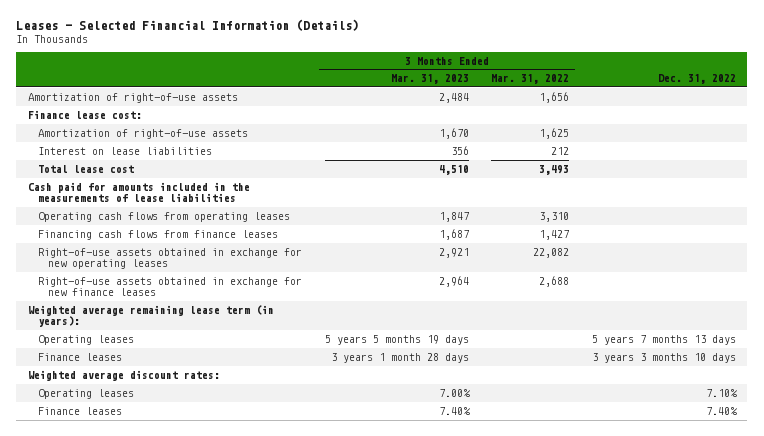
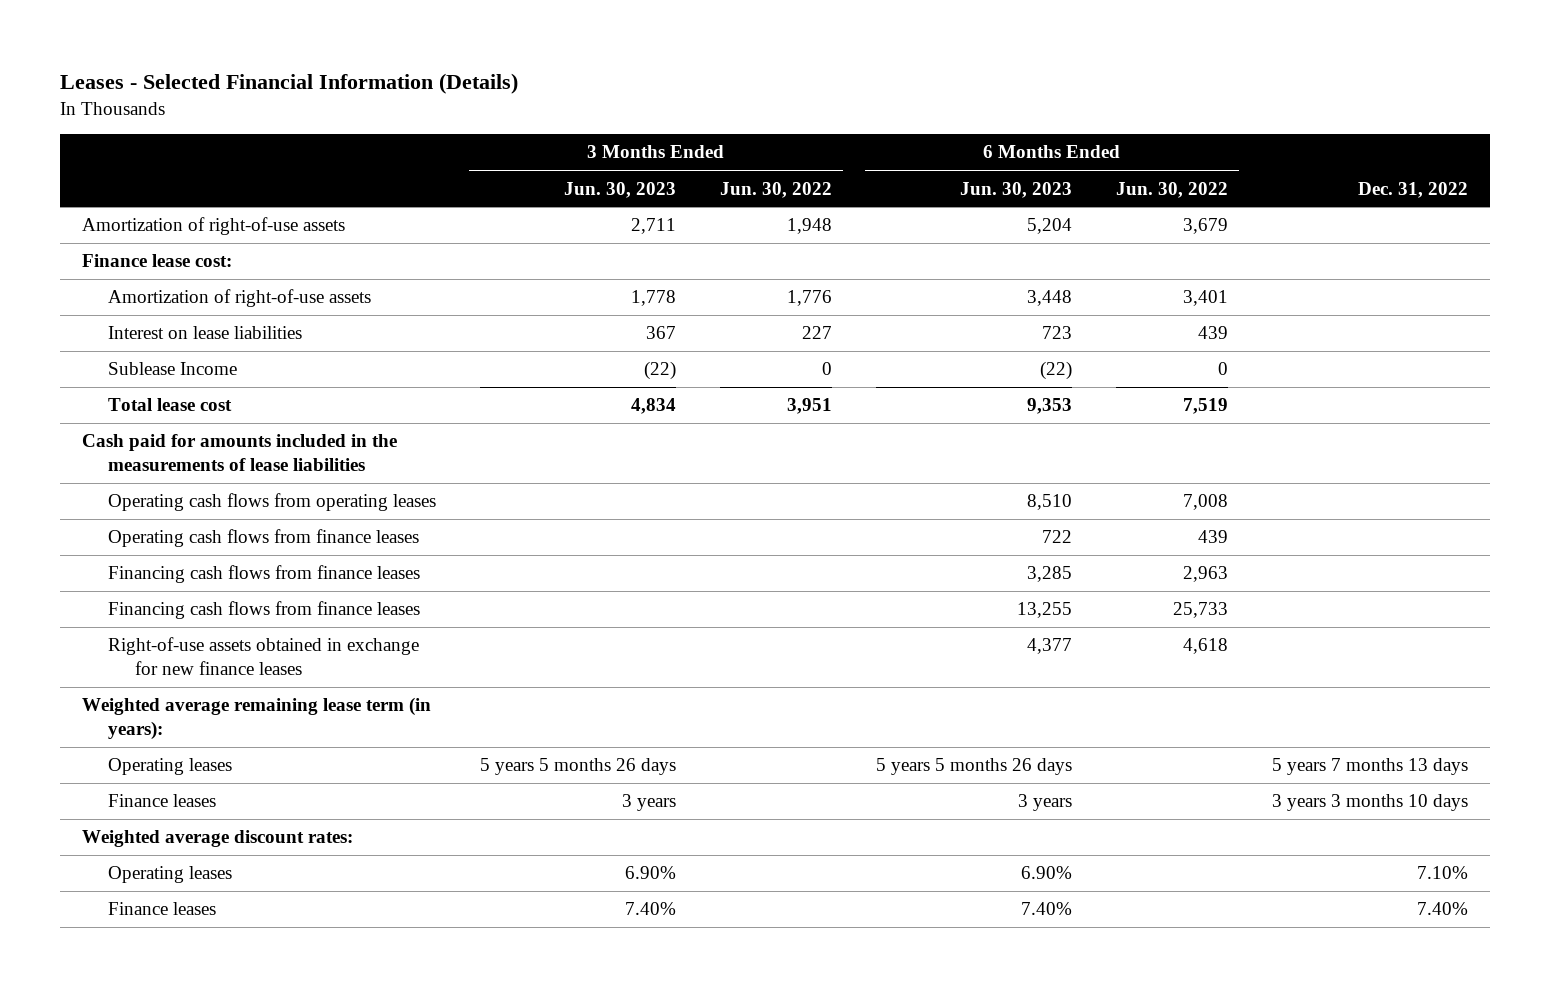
- | 3 Months Ended Mar. 31, 2023 | 3 Months Ended Mar. 31, 2022 | Dec. 31, 2022
+ | 3 Months Ended Jun. 30, 2023 | 3 Months Ended Jun. 30, 2022 | 6 Months Ended Jun. 30, 2023 | 6 Months Ended Jun. 30, 2022 | Dec. 31, 2022
+ Sublease Income | (22) | 0 | (22) | 0 |
+ Operating cash flows from finance leases | | | 722 | 439 |
- Right-of-use assets obtained in exchange for new operating leases | 2,921 | 22,082 |
+ Financing cash flows from finance leases | | | 13,255 | 25,733 |

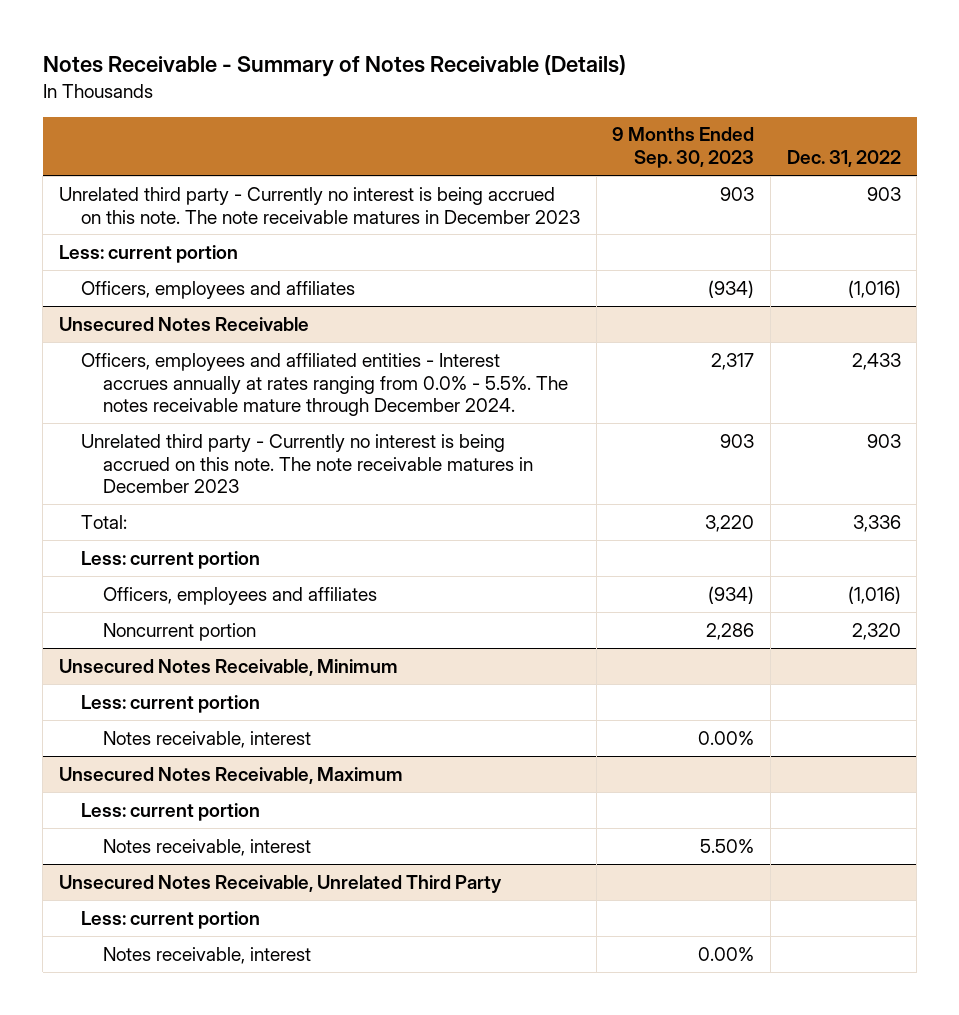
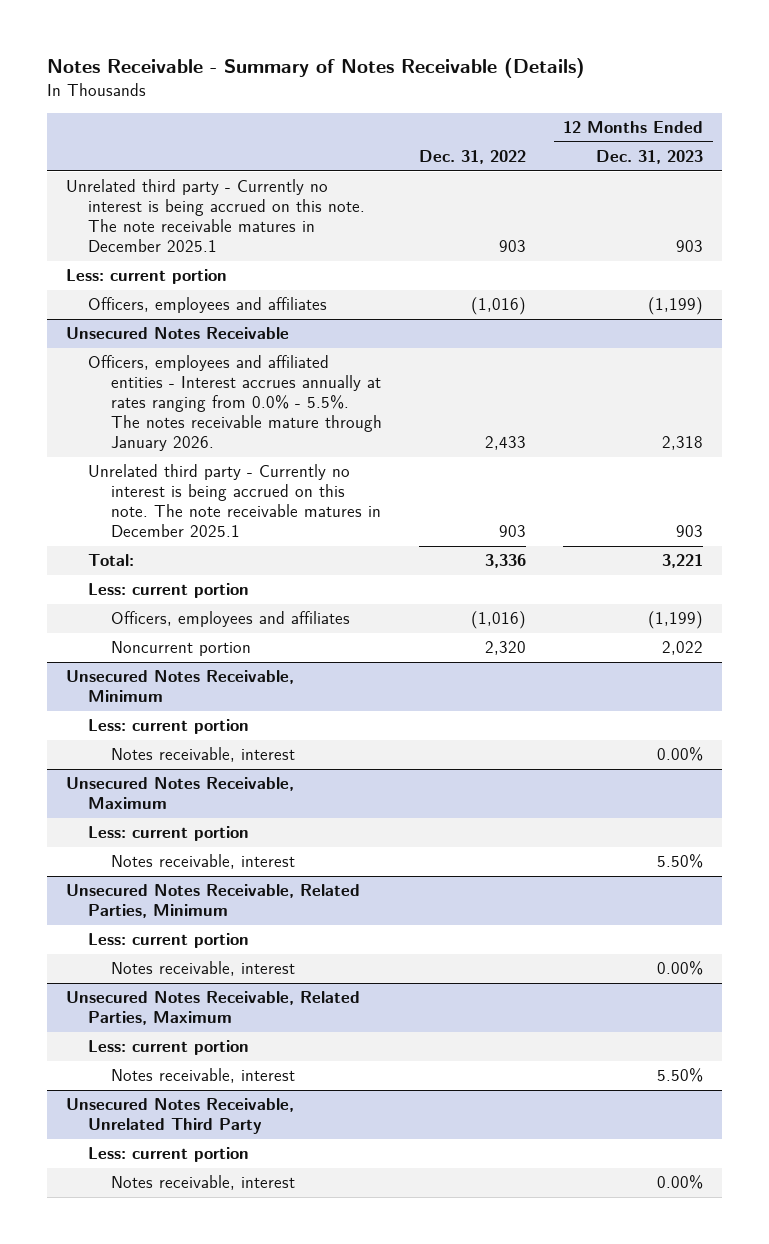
- | 9 Months Ended Sep. 30, 2023 | Dec. 31, 2022
+ | Dec. 31, 2022 | 12 Months Ended Dec. 31, 2023
- Unrelated third party - Currently no interest is being accrued on this note. The note receivable matures in December 2023 | 903 | 903
+ Unrelated third party - Currently no interest is being accrued on this note. The note receivable matures in December 2025.1 | 903 | 903
@ Unsecured Notes Receivable
- Officers, employees and affiliated entities - Interest accrues annually at rates ranging from 0.0% - 5.5%. The notes receivable mature through December 2024. | 2,317 | 2,433
- Unrelated third party - Currently no interest is being accrued on this note. The note receivable matures in December 2023 | 903 | 903
+ Officers, employees and affiliated entities - Interest accrues annually at rates ranging from 0.0% - 5.5%. The notes receivable mature through January 2026. | 2,433 | 2,318
+ Unrelated third party - Currently no interest is being accrued on this note. The note receivable matures in December 2025.1 | 903 | 903
+ Unsecured Notes Receivable, Related Parties, Minimum
+ Less: current portion
+ Notes receivable, interest | | 0.00%
+ Unsecured Notes Receivable, Related Parties, Maximum
+ Less: current portion
+ Notes receivable, interest | | 5.50%

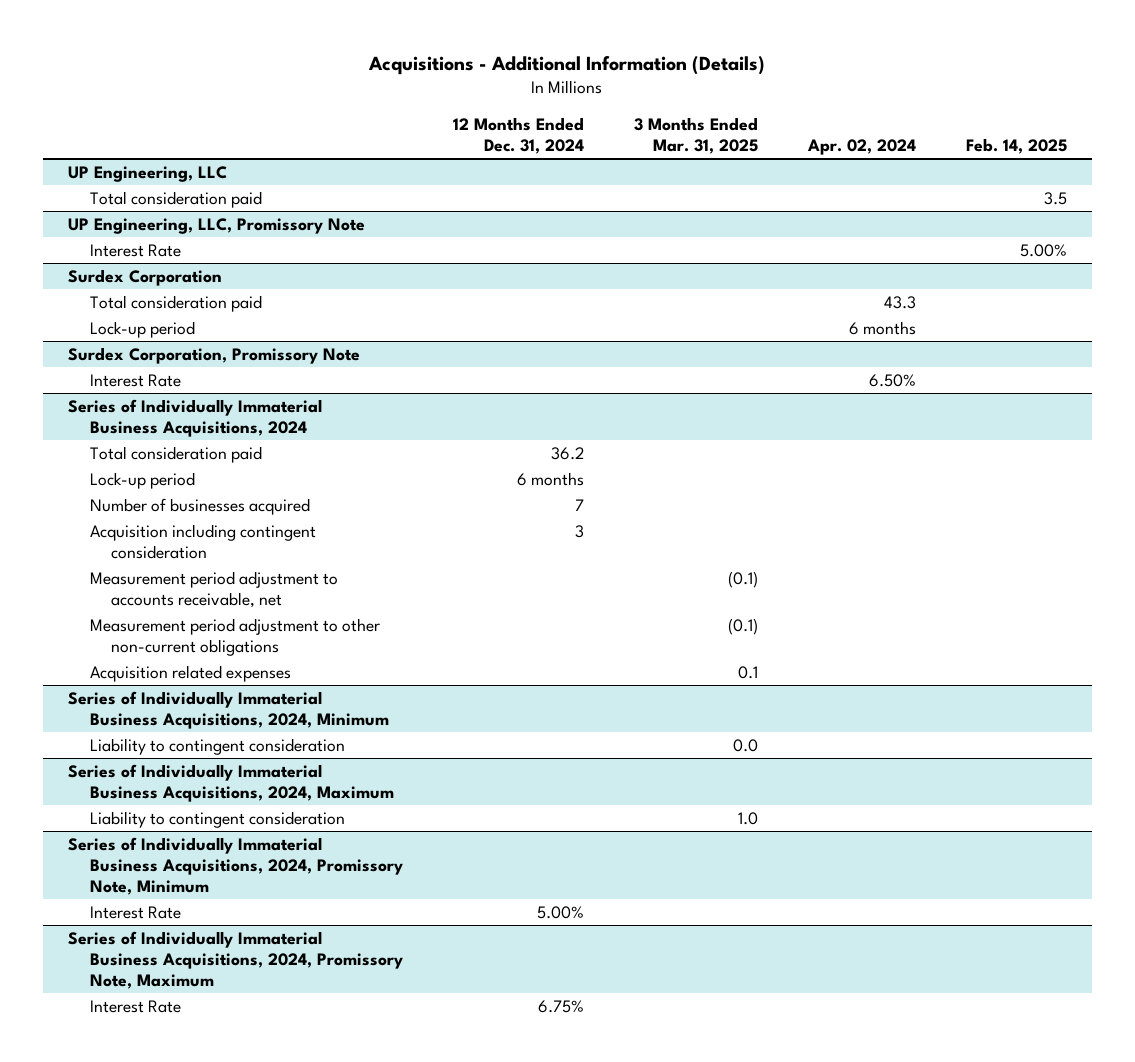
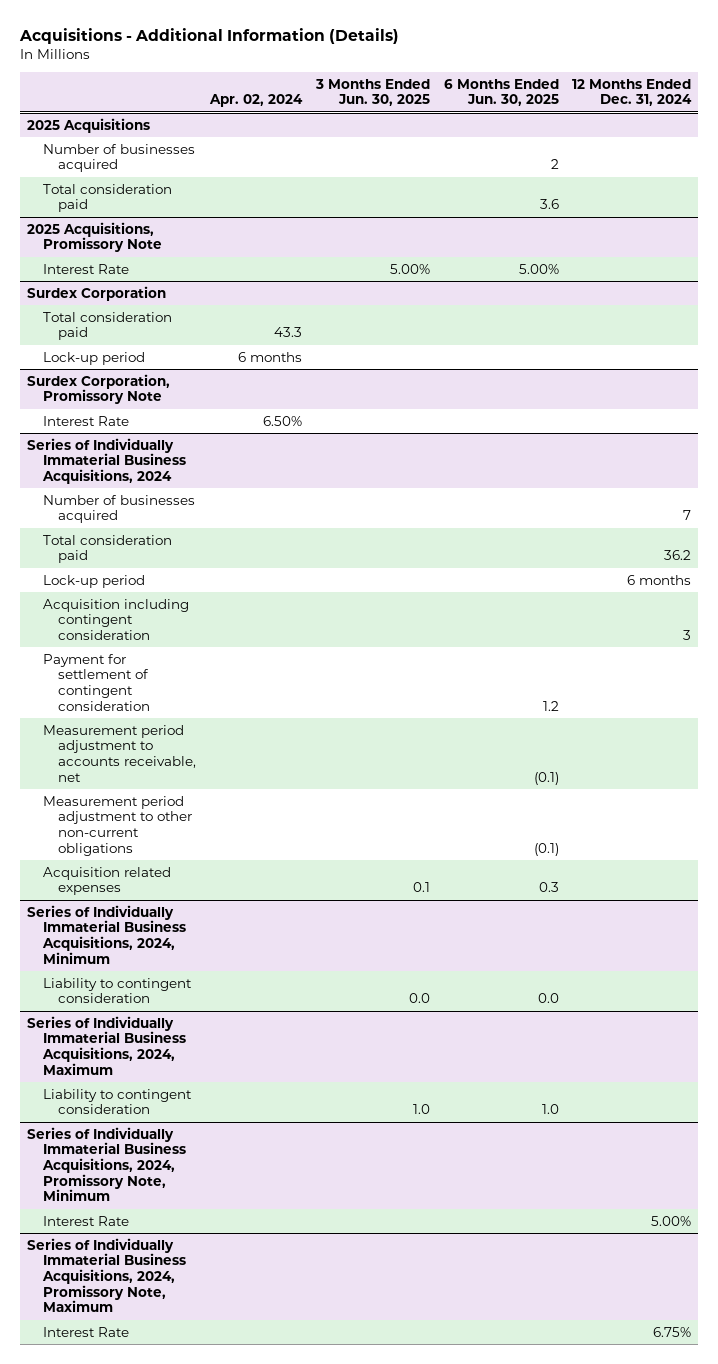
- | 12 Months Ended Dec. 31, 2024 | 3 Months Ended Mar. 31, 2025 | Apr. 02, 2024 | Feb. 14, 2025
+ | Apr. 02, 2024 | 3 Months Ended Jun. 30, 2025 | 6 Months Ended Jun. 30, 2025 | 12 Months Ended Dec. 31, 2024
- UP Engineering, LLC
- Total consideration paid | | | | 3.5
- UP Engineering, LLC, Promissory Note
- Interest Rate | | | | 5.00%
+ 2025 Acquisitions
+ Number of businesses acquired | | | 2 |
+ Total consideration paid | | | 3.6 |
+ 2025 Acquisitions, Promissory Note
+ Interest Rate | | 5.00% | 5.00% |
@ Series of Individually Immaterial Business Acquisitions, 2024
moved up: Number of businesses acquired | | | | 7
+ Payment for settlement of contingent consideration | | | 1.2 |

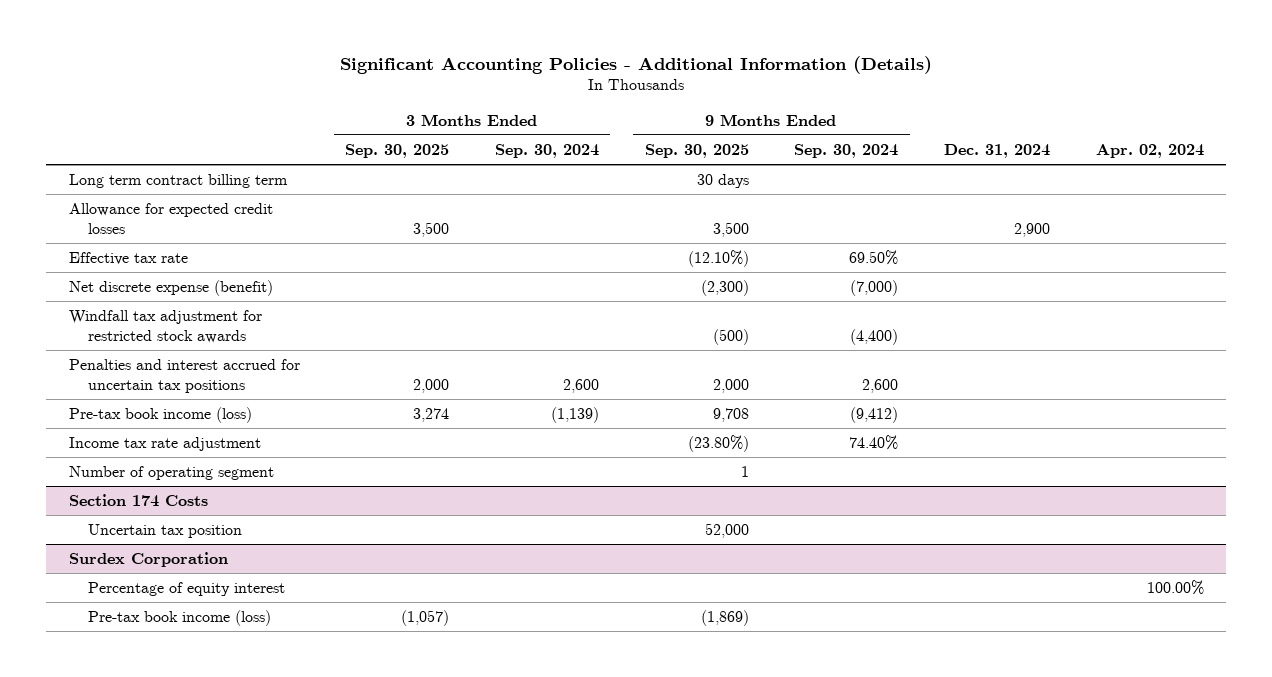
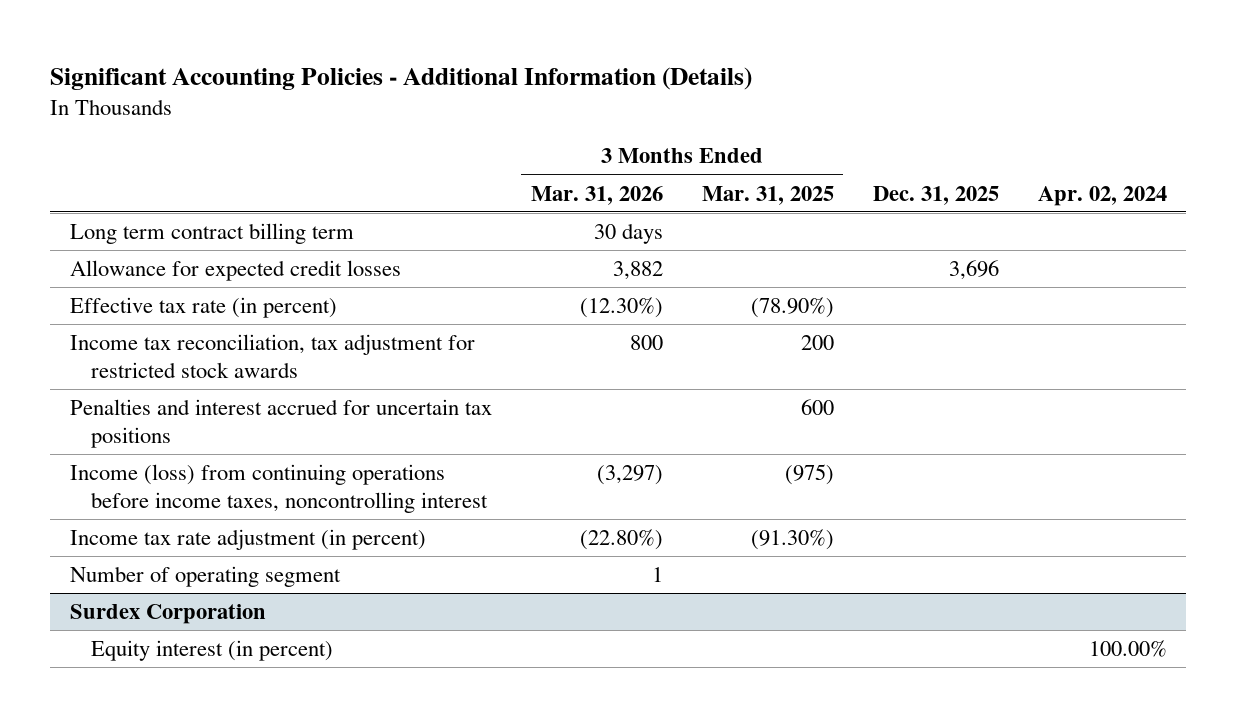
- | 3 Months Ended Sep. 30, 2025 | 3 Months Ended Sep. 30, 2024 | 9 Months Ended Sep. 30, 2025 | 9 Months Ended Sep. 30, 2024 | Dec. 31, 2024 | Apr. 02, 2024
+ | 3 Months Ended Mar. 31, 2026 | 3 Months Ended Mar. 31, 2025 | Dec. 31, 2025 | Apr. 02, 2024
- Effective tax rate | | | (12.10%) | 69.50% | |
- Net discrete expense (benefit) | | | (2,300) | (7,000) | |
- Windfall tax adjustment for restricted stock awards | | | (500) | (4,400) | |
+ Effective tax rate (in percent) | (12.30%) | (78.90%) | |
+ Income tax reconciliation, tax adjustment for restricted stock awards | 800 | 200 | |
- Pre-tax book income (loss) | 3,274 | (1,139) | 9,708 | (9,412) | |
- Income tax rate adjustment | | | (23.80%) | 74.40% | |
+ Income (loss) from continuing operations before income taxes, noncontrolling interest | (3,297) | (975) | |
+ Income tax rate adjustment (in percent) | (22.80%) | (91.30%) | |
- Section 174 Costs
- Uncertain tax position | | | 52,000 | | |
@ Surdex Corporation
- Percentage of equity interest | | | | | | 100.00%
- Pre-tax book income (loss) | (1,057) | | (1,869) | | |
+ Equity interest (in percent) | | | | 100.00%

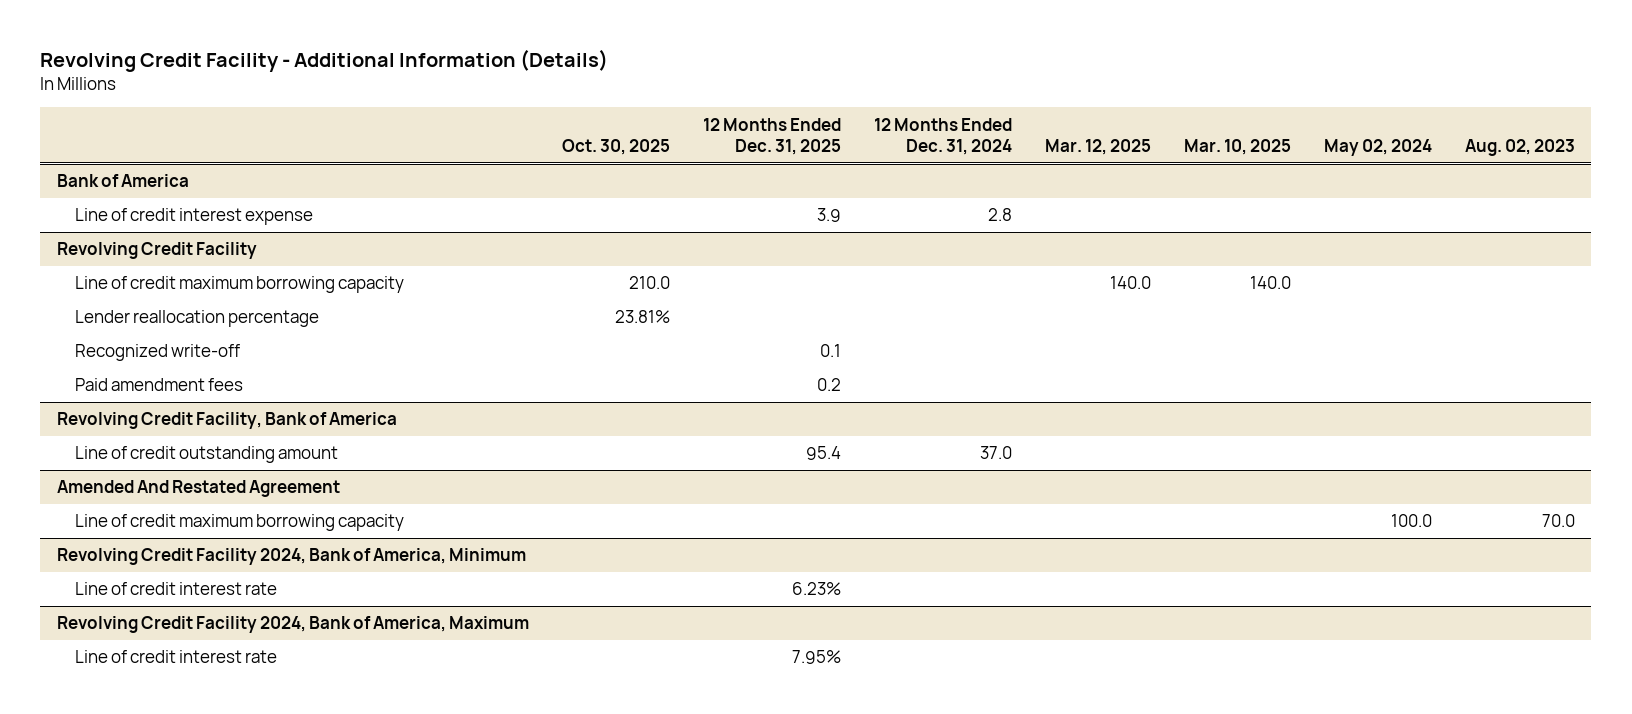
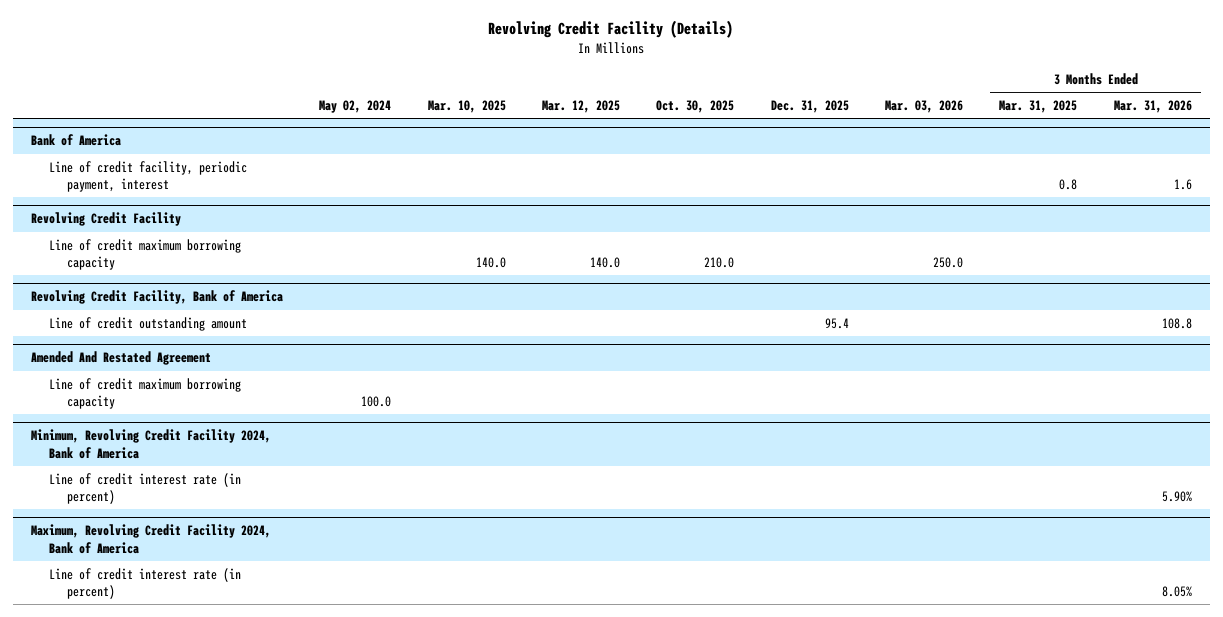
- Revolving Credit Facility - Additional Information (Details)
+ Revolving Credit Facility (Details)
- | Oct. 30, 2025 | 12 Months Ended Dec. 31, 2025 | 12 Months Ended Dec. 31, 2024 | Mar. 12, 2025 | Mar. 10, 2025 | May 02, 2024 | Aug. 02, 2023
+ | May 02, 2024 | Mar. 10, 2025 | Mar. 12, 2025 | Oct. 30, 2025 | Dec. 31, 2025 | Mar. 03, 2026 | 3 Months Ended Mar. 31, 2025 | 3 Months Ended Mar. 31, 2026
@ Bank of America
- Line of credit interest expense | | 3.9 | 2.8 | | | |
+ Line of credit facility, periodic payment, interest | | | | | | | 0.8 | 1.6
@ Revolving Credit Facility
- Lender reallocation percentage | 23.81% | | | | | |
- Recognized write-off | | 0.1 | | | | |
- Paid amendment fees | | 0.2 | | | | |
- Revolving Credit Facility 2024, Bank of America, Minimum
- Line of credit interest rate | | 6.23% | | | | |
- Revolving Credit Facility 2024, Bank of America, Maximum
- Line of credit interest rate | | 7.95% | | | | |
+ Minimum, Revolving Credit Facility 2024, Bank of America
+ Line of credit interest rate (in percent) | | | | | | | | 5.90%
+ Maximum, Revolving Credit Facility 2024, Bank of America
+ Line of credit interest rate (in percent) | | | | | | | | 8.05%

